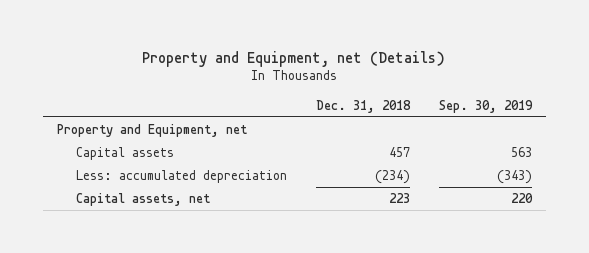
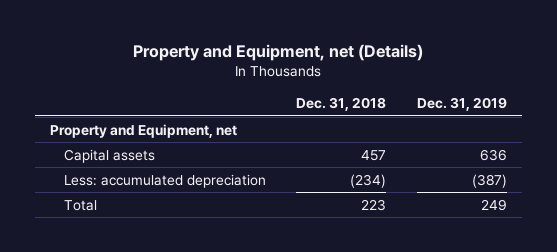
- | Dec. 31, 2018 | Sep. 30, 2019
+ | Dec. 31, 2018 | Dec. 31, 2019
- Capital assets, net | 223 | 220
+ Total | 223 | 249

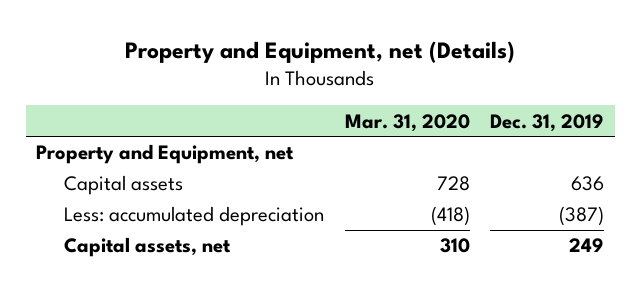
- | Dec. 31, 2018 | Dec. 31, 2019
+ | Mar. 31, 2020 | Dec. 31, 2019
- Total | 223 | 249
+ Capital assets, net | 310 | 249

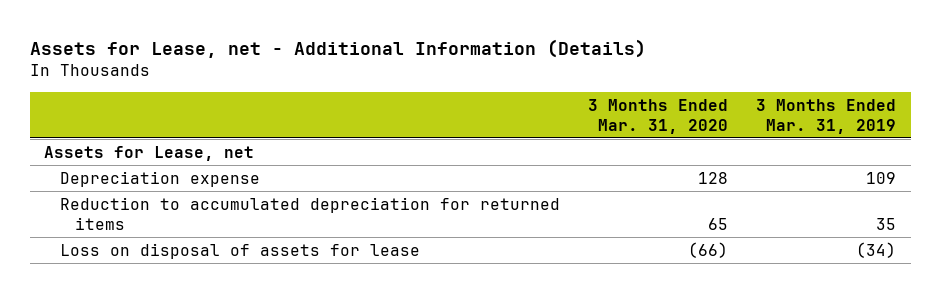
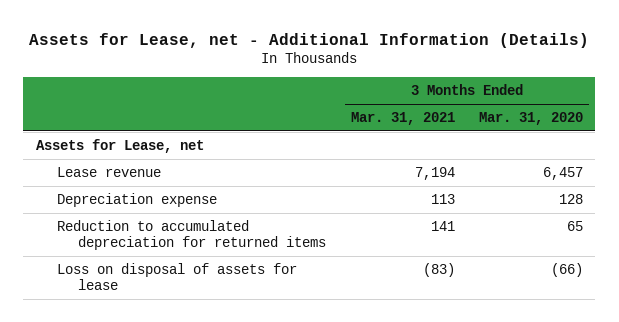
- | 3 Months Ended Mar. 31, 2020 | 3 Months Ended Mar. 31, 2019
+ | 3 Months Ended Mar. 31, 2021 | 3 Months Ended Mar. 31, 2020
+ Lease revenue | 7,194 | 6,457

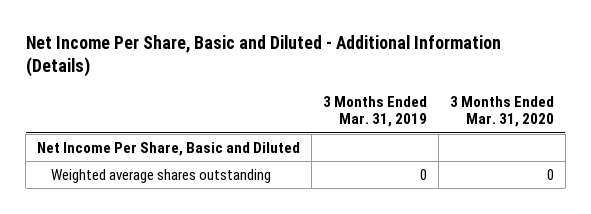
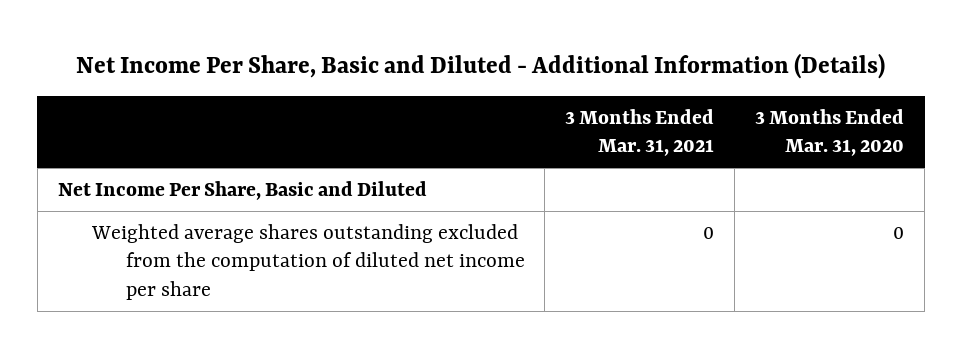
- | 3 Months Ended Mar. 31, 2019 | 3 Months Ended Mar. 31, 2020
+ | 3 Months Ended Mar. 31, 2021 | 3 Months Ended Mar. 31, 2020
- Weighted average shares outstanding | 0 | 0
+ Weighted average shares outstanding excluded from the computation of diluted net income per share | 0 | 0

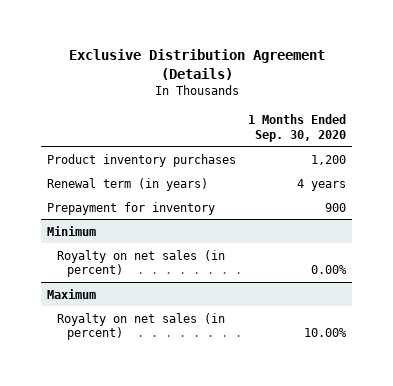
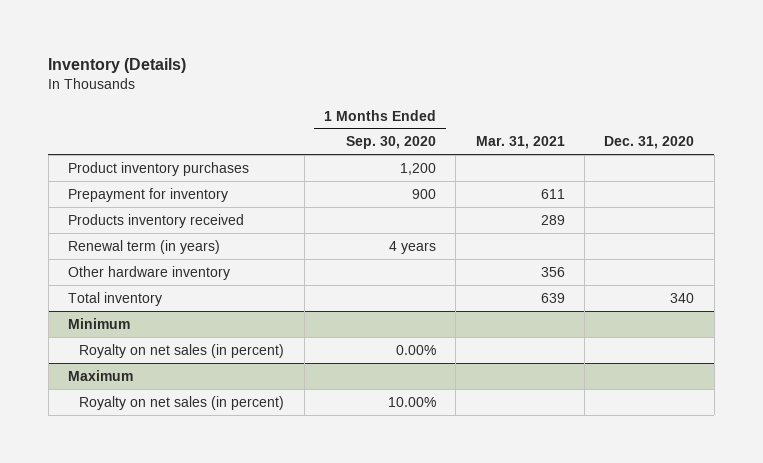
- Exclusive Distribution Agreement (Details)
+ Inventory (Details)
- | 1 Months Ended Sep. 30, 2020
+ | 1 Months Ended Sep. 30, 2020 | Mar. 31, 2021 | Dec. 31, 2020
+ Products inventory received | | 289 |
moved down: Renewal term (in years) | 4 years | |
+ Other hardware inventory | | 356 |
+ Total inventory | | 639 | 340

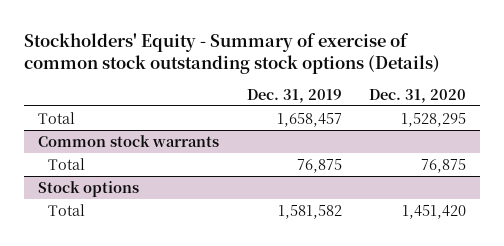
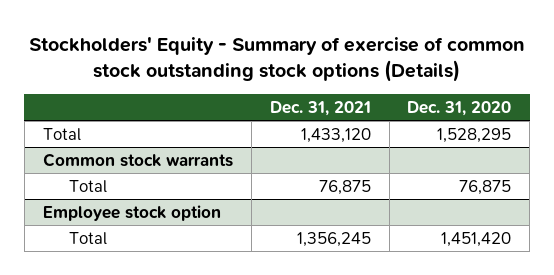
- | Dec. 31, 2019 | Dec. 31, 2020
+ | Dec. 31, 2021 | Dec. 31, 2020
- Stock options
+ Employee stock option

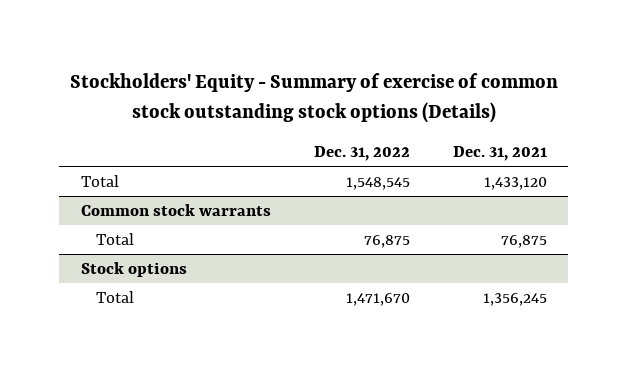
- | Dec. 31, 2021 | Dec. 31, 2020
+ | Dec. 31, 2022 | Dec. 31, 2021
- Employee stock option
+ Stock options

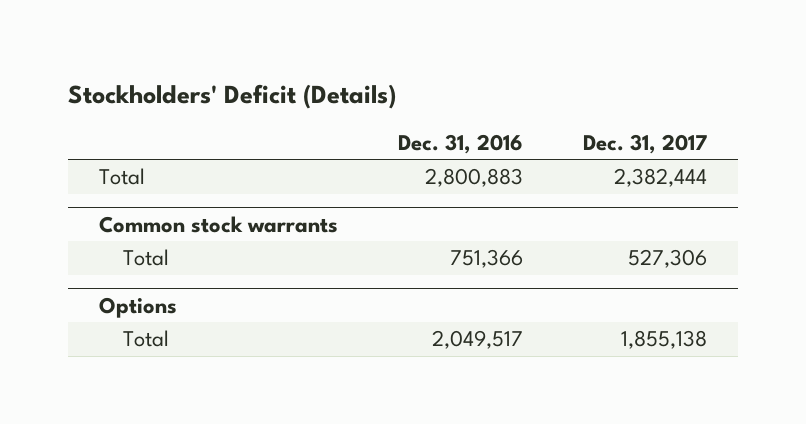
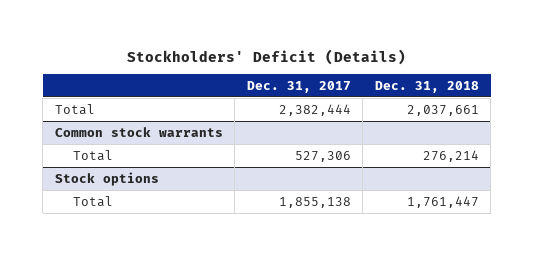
- | Dec. 31, 2016 | Dec. 31, 2017
+ | Dec. 31, 2017 | Dec. 31, 2018
- Options
+ Stock options

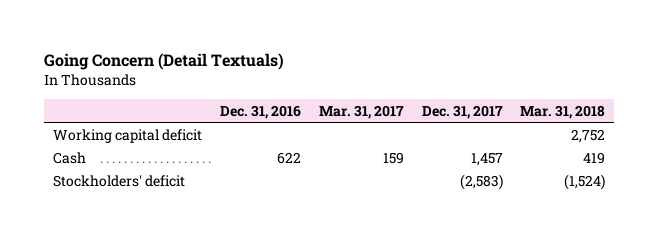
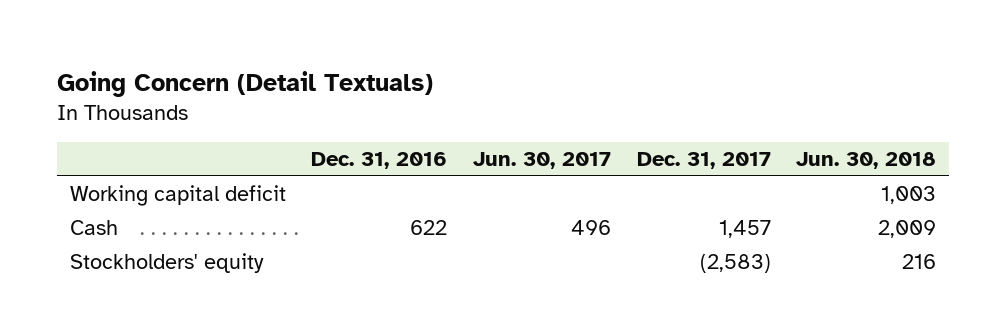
- | Dec. 31, 2016 | Mar. 31, 2017 | Dec. 31, 2017 | Mar. 31, 2018
+ | Dec. 31, 2016 | Jun. 30, 2017 | Dec. 31, 2017 | Jun. 30, 2018
- Stockholders' deficit | | | (2,583) | (1,524)
+ Stockholders' equity | | | (2,583) | 216

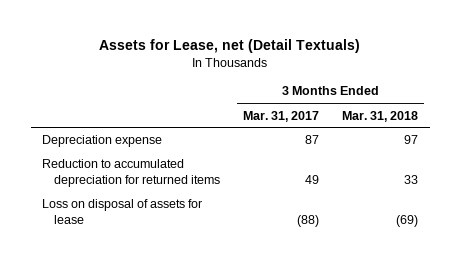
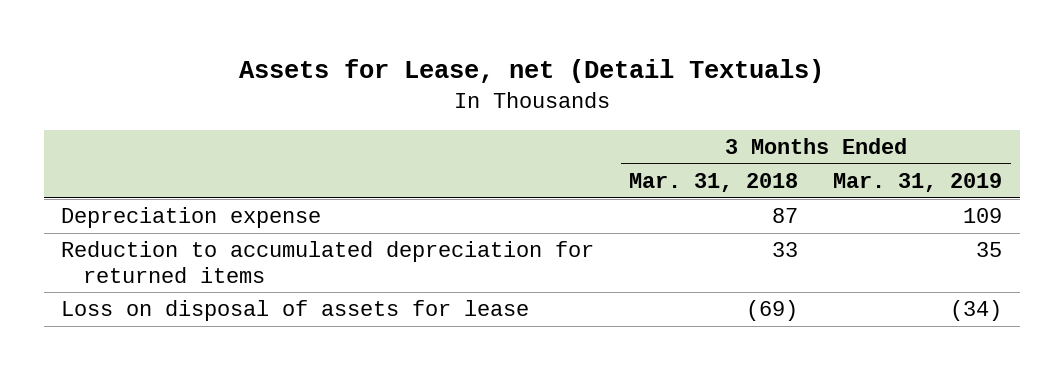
- | 3 Months Ended Mar. 31, 2017 | 3 Months Ended Mar. 31, 2018
+ | 3 Months Ended Mar. 31, 2018 | 3 Months Ended Mar. 31, 2019
- Depreciation expense | 87 | 97
+ Depreciation expense | 87 | 109

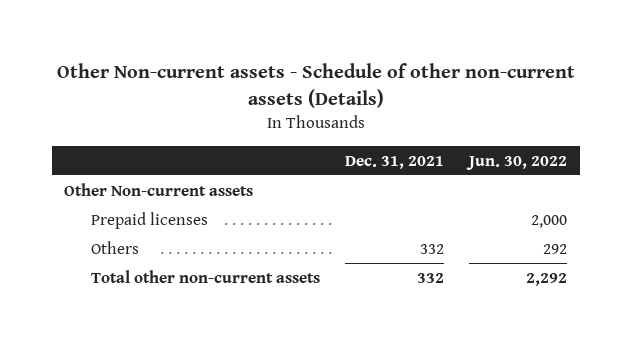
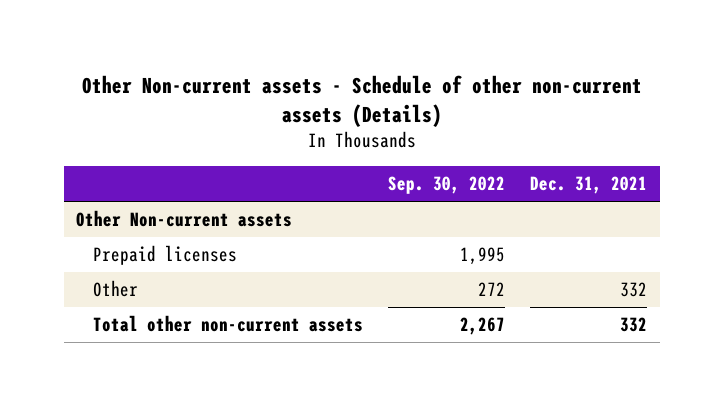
- | Dec. 31, 2021 | Jun. 30, 2022
+ | Sep. 30, 2022 | Dec. 31, 2021
- Others | 332 | 292
+ Other | 272 | 332

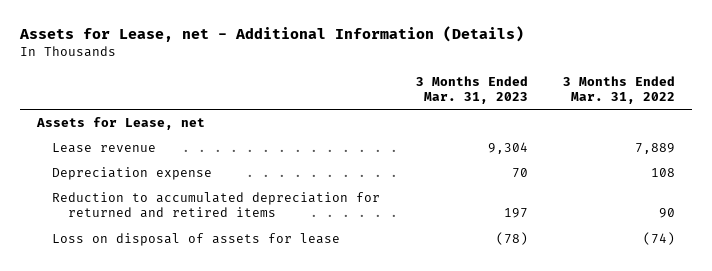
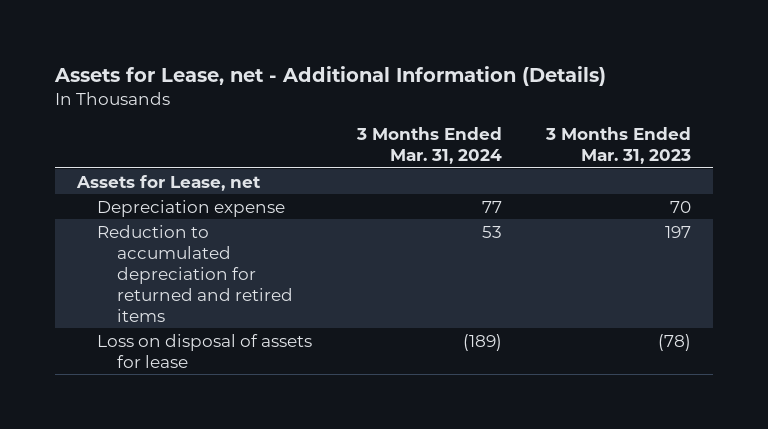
- | 3 Months Ended Mar. 31, 2023 | 3 Months Ended Mar. 31, 2022
+ | 3 Months Ended Mar. 31, 2024 | 3 Months Ended Mar. 31, 2023
- Lease revenue | 9,304 | 7,889

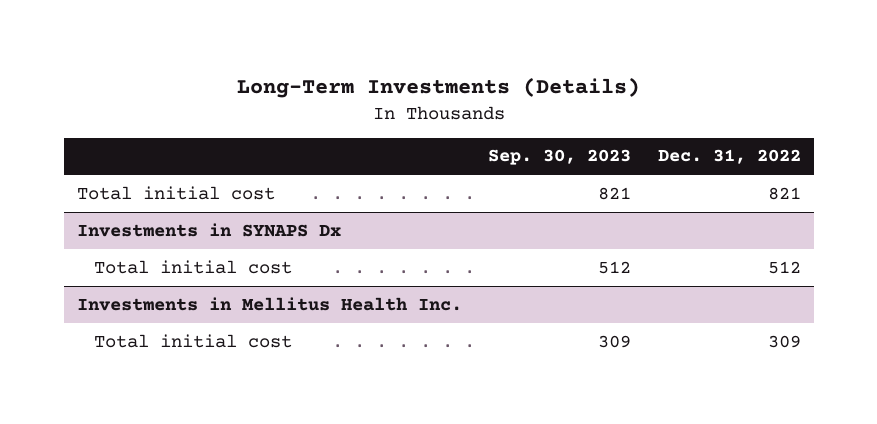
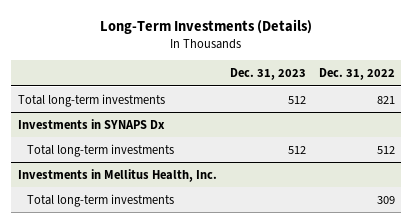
- | Sep. 30, 2023 | Dec. 31, 2022
+ | Dec. 31, 2023 | Dec. 31, 2022
- Total initial cost | 821 | 821
+ Total long-term investments | 512 | 821
@ Investments in SYNAPS Dx
- Total initial cost | 512 | 512
- Investments in Mellitus Health Inc.
- Total initial cost | 309 | 309
@ Investments in SYNAPS Dx
+ Total long-term investments | 512 | 512
+ Investments in Mellitus Health, Inc.
+ Total long-term investments | | 309

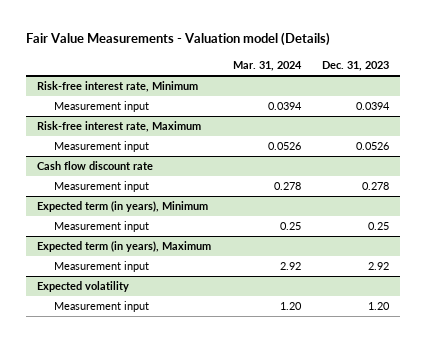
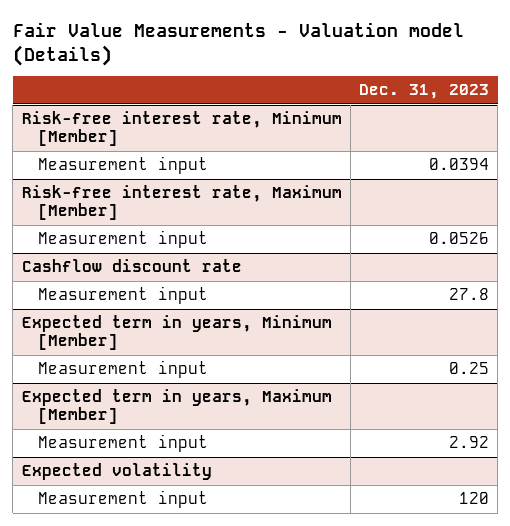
- | Mar. 31, 2024 | Dec. 31, 2023
+ | Dec. 31, 2023
- Risk-free interest rate, Minimum
+ Risk-free interest rate, Minimum [Member]
- Risk-free interest rate, Maximum
+ Risk-free interest rate, Maximum [Member]
- Cash flow discount rate
- Measurement input | 0.278 | 0.278
- Expected term (in years), Minimum
+ Cashflow discount rate
+ Measurement input | 27.8
+ Expected term in years, Minimum [Member]
- Expected term (in years), Maximum
+ Expected term in years, Maximum [Member]
@ Expected volatility
- Measurement input | 1.20 | 1.20
+ Measurement input | 120

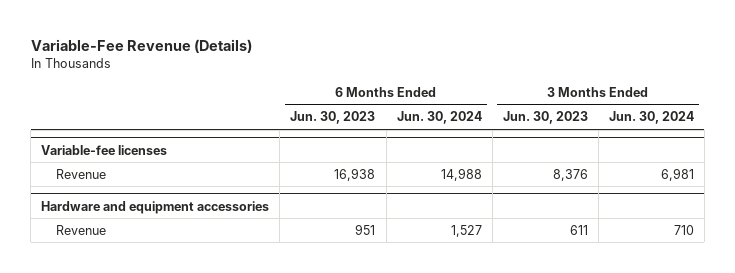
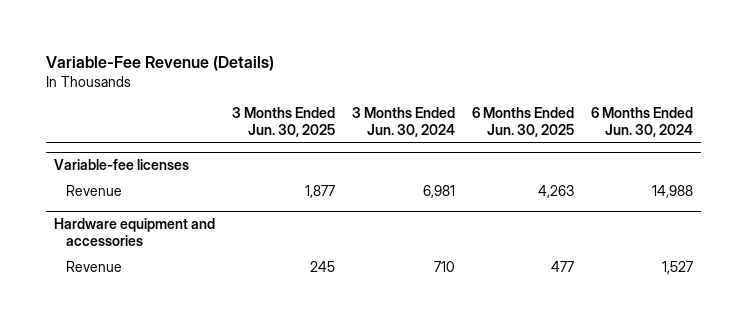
- | 6 Months Ended Jun. 30, 2023 | 6 Months Ended Jun. 30, 2024 | 3 Months Ended Jun. 30, 2023 | 3 Months Ended Jun. 30, 2024
+ | 3 Months Ended Jun. 30, 2025 | 3 Months Ended Jun. 30, 2024 | 6 Months Ended Jun. 30, 2025 | 6 Months Ended Jun. 30, 2024
- Hardware and equipment accessories
+ Hardware equipment and accessories

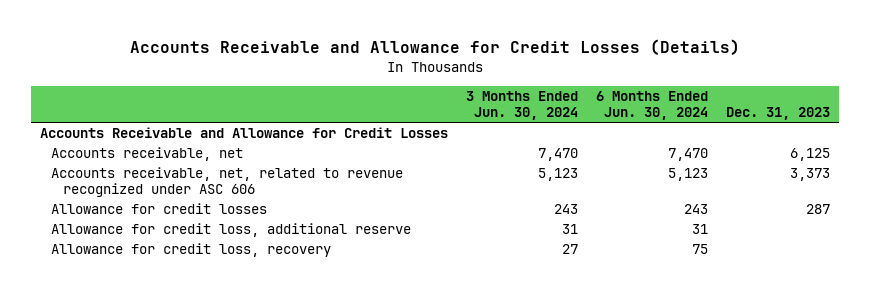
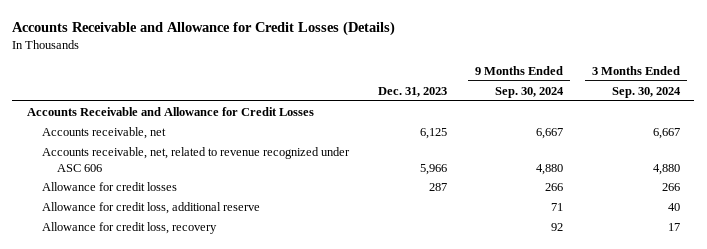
- | 3 Months Ended Jun. 30, 2024 | 6 Months Ended Jun. 30, 2024 | Dec. 31, 2023
+ | Dec. 31, 2023 | 9 Months Ended Sep. 30, 2024 | 3 Months Ended Sep. 30, 2024
- Accounts receivable, net, related to revenue recognized under ASC 606 | 5,123 | 5,123 | 3,373
+ Accounts receivable, net, related to revenue recognized under ASC 606 | 5,966 | 4,880 | 4,880

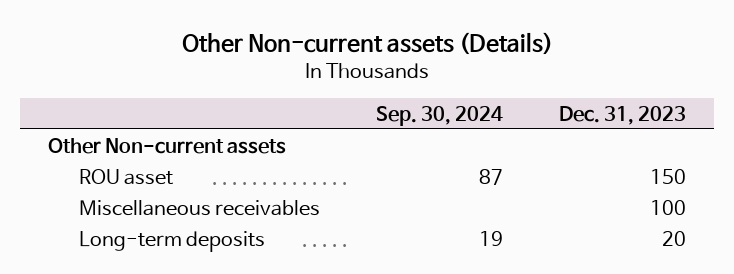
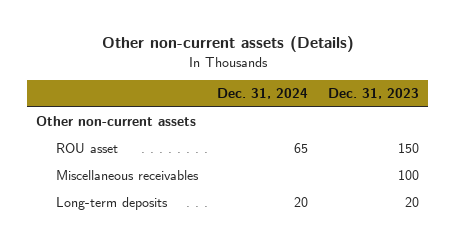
- Other Non-current assets (Details)
+ Other non-current assets (Details)
- | Sep. 30, 2024 | Dec. 31, 2023
+ | Dec. 31, 2024 | Dec. 31, 2023
- Other Non-current assets
+ Other non-current assets

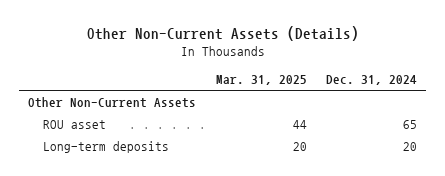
- Other non-current assets (Details)
+ Other Non-Current Assets (Details)
- | Dec. 31, 2024 | Dec. 31, 2023
+ | Mar. 31, 2025 | Dec. 31, 2024
- Other non-current assets
+ Other Non-Current Assets
- Miscellaneous receivables | | 100

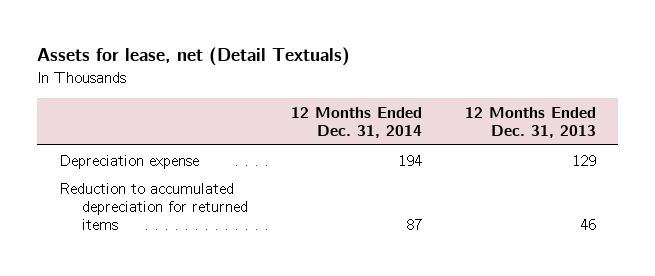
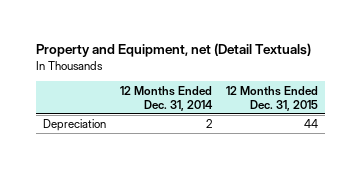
- Assets for lease, net (Detail Textuals)
+ Property and Equipment, net (Detail Textuals)
- | 12 Months Ended Dec. 31, 2014 | 12 Months Ended Dec. 31, 2013
+ | 12 Months Ended Dec. 31, 2014 | 12 Months Ended Dec. 31, 2015
- Depreciation expense | 194 | 129
- Reduction to accumulated depreciation for returned items | 87 | 46
+ Depreciation | 2 | 44

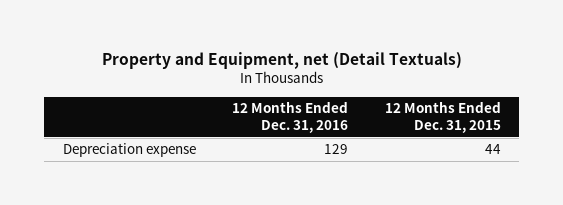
- | 12 Months Ended Dec. 31, 2014 | 12 Months Ended Dec. 31, 2015
+ | 12 Months Ended Dec. 31, 2016 | 12 Months Ended Dec. 31, 2015
- Depreciation | 2 | 44
+ Depreciation expense | 129 | 44

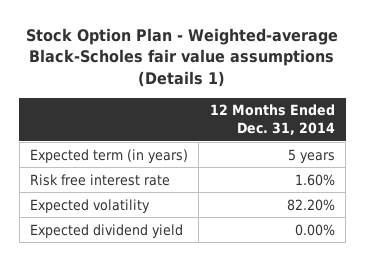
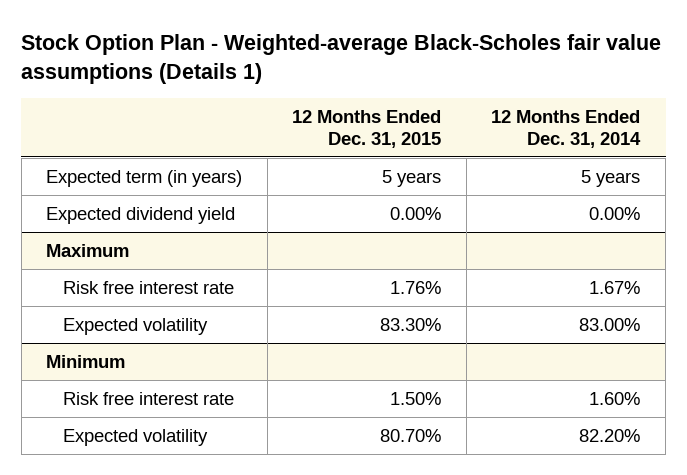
- | 12 Months Ended Dec. 31, 2014
+ | 12 Months Ended Dec. 31, 2015 | 12 Months Ended Dec. 31, 2014
moved up: Expected dividend yield | 0.00% | 0.00%
+ Maximum
+ Risk free interest rate | 1.76% | 1.67%
+ Expected volatility | 83.30% | 83.00%
+ Minimum

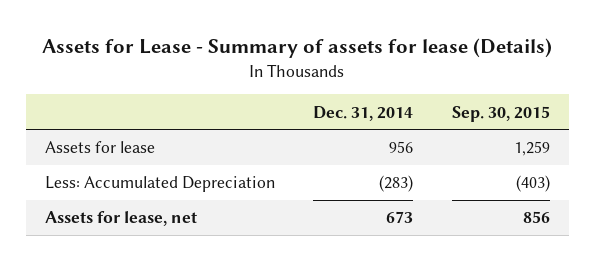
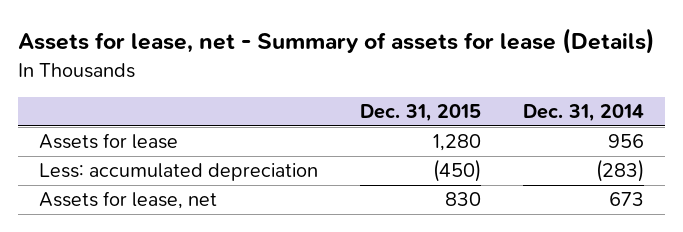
- Assets for Lease - Summary of assets for lease (Details)
+ Assets for lease, net - Summary of assets for lease (Details)
- | Dec. 31, 2014 | Sep. 30, 2015
+ | Dec. 31, 2015 | Dec. 31, 2014
- Less: Accumulated Depreciation | (283) | (403)
+ Less: accumulated depreciation | (450) | (283)

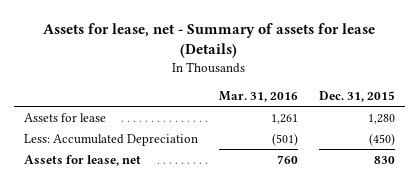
- | Dec. 31, 2015 | Dec. 31, 2014
+ | Mar. 31, 2016 | Dec. 31, 2015
- Less: accumulated depreciation | (450) | (283)
+ Less: Accumulated Depreciation | (501) | (450)

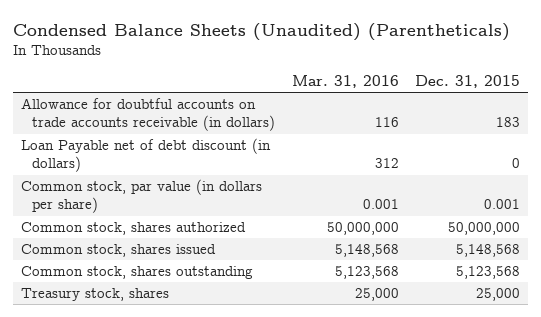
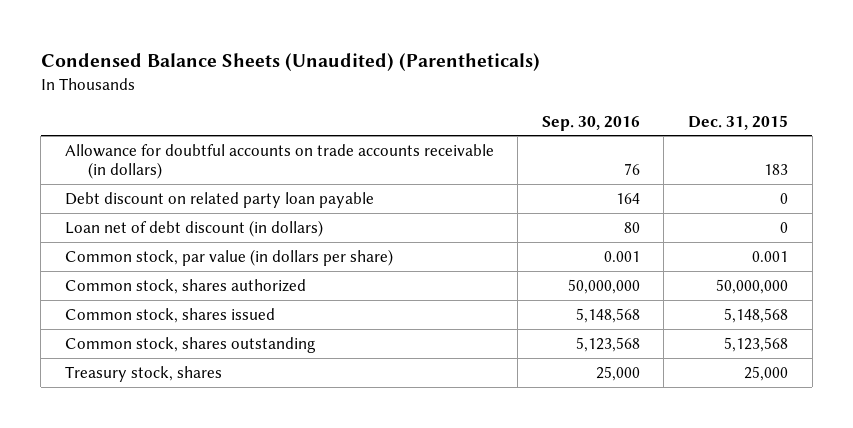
- | Mar. 31, 2016 | Dec. 31, 2015
+ | Sep. 30, 2016 | Dec. 31, 2015
- Loan Payable net of debt discount (in dollars) | 312 | 0
+ Debt discount on related party loan payable | 164 | 0
+ Loan net of debt discount (in dollars) | 80 | 0

